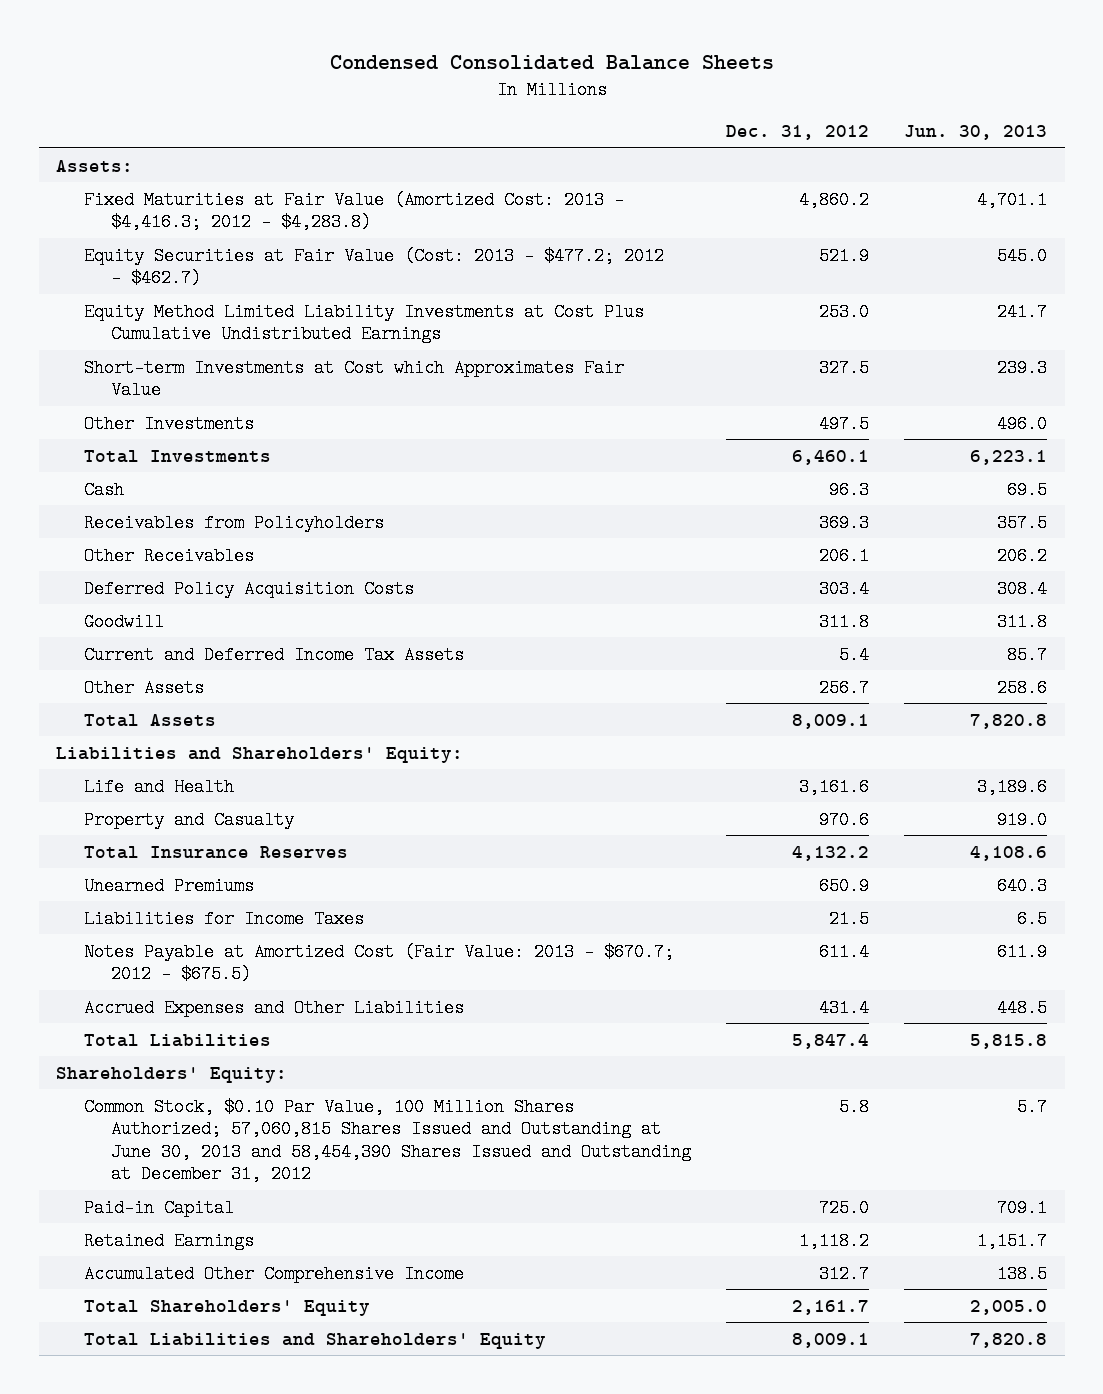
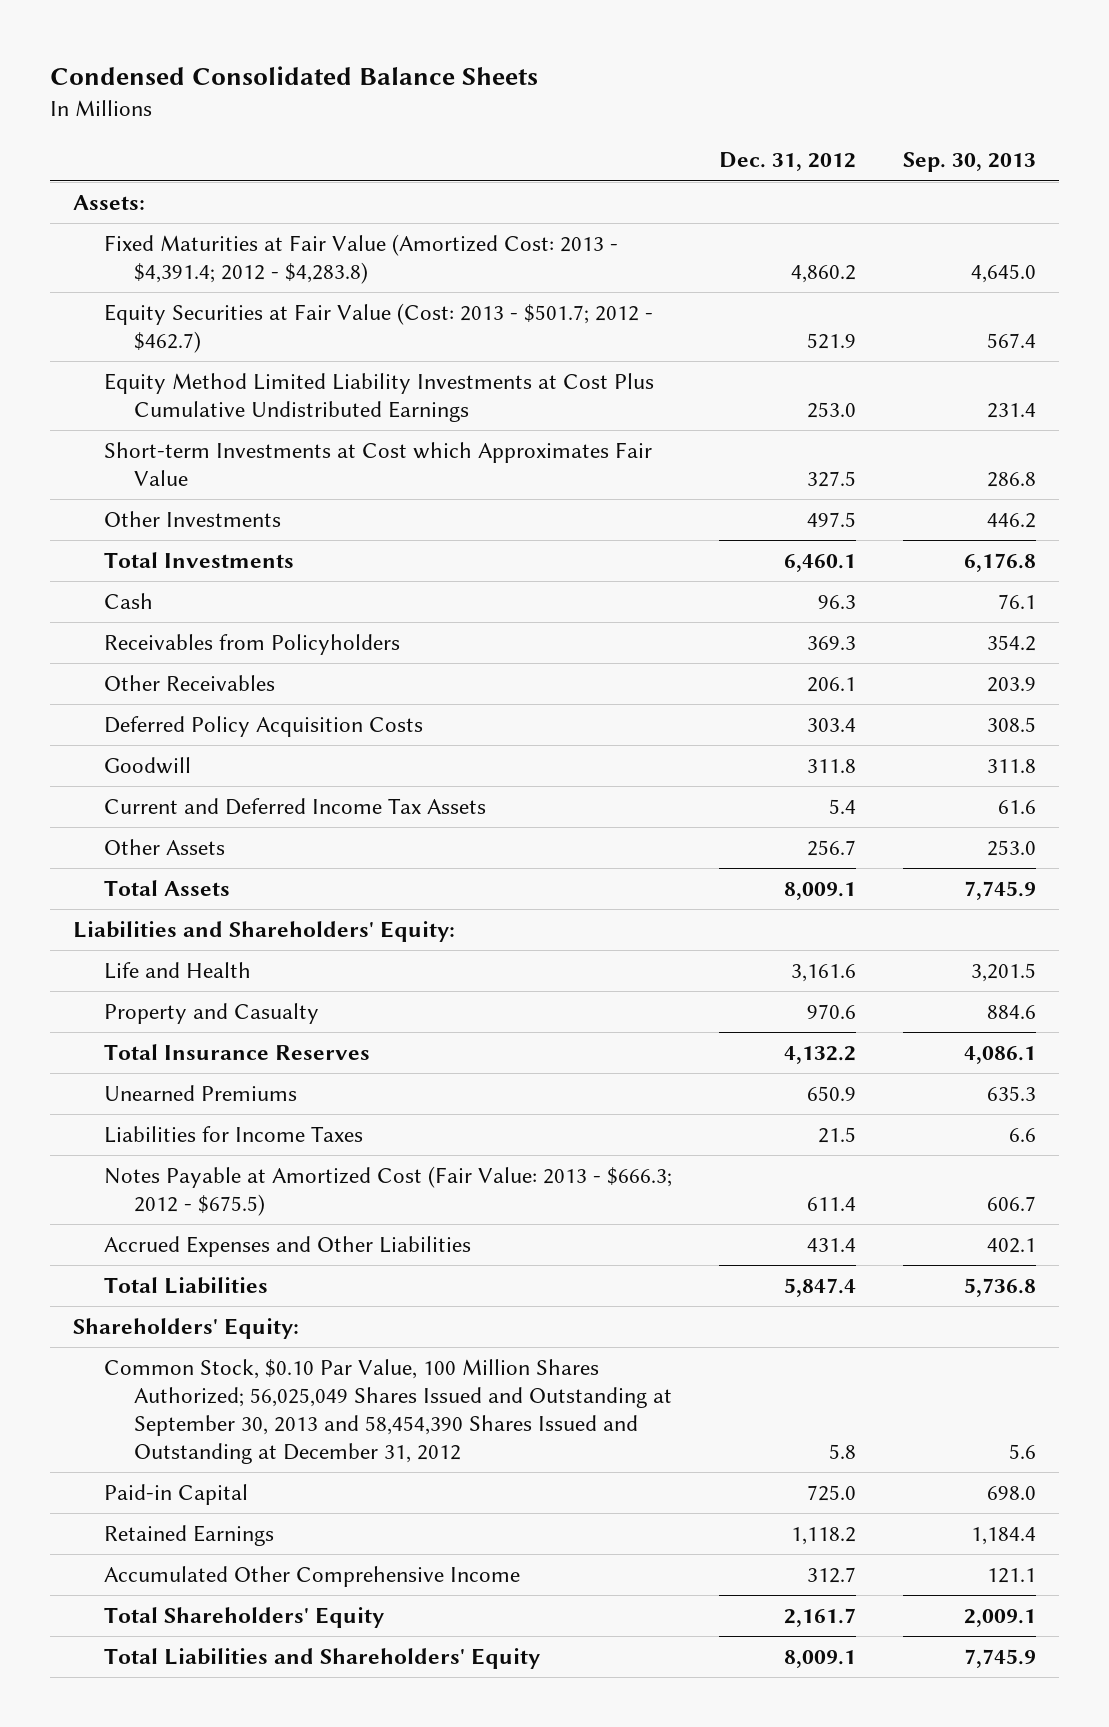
- | Dec. 31, 2012 | Jun. 30, 2013
+ | Dec. 31, 2012 | Sep. 30, 2013
- Fixed Maturities at Fair Value (Amortized Cost: 2013 - $4,416.3; 2012 - $4,283.8) | 4,860.2 | 4,701.1
- Equity Securities at Fair Value (Cost: 2013 - $477.2; 2012 - $462.7) | 521.9 | 545.0
+ Fixed Maturities at Fair Value (Amortized Cost: 2013 - $4,391.4; 2012 - $4,283.8) | 4,860.2 | 4,645.0
+ Equity Securities at Fair Value (Cost: 2013 - $501.7; 2012 - $462.7) | 521.9 | 567.4
- Notes Payable at Amortized Cost (Fair Value: 2013 - $670.7; 2012 - $675.5) | 611.4 | 611.9
+ Notes Payable at Amortized Cost (Fair Value: 2013 - $666.3; 2012 - $675.5) | 611.4 | 606.7
- Common Stock, $0.10 Par Value, 100 Million Shares Authorized; 57,060,815 Shares Issued and Outstanding at June 30, 2013 and 58,454,390 Shares Issued and Outstanding at December 31, 2012 | 5.8 | 5.7
+ Common Stock, $0.10 Par Value, 100 Million Shares Authorized; 56,025,049 Shares Issued and Outstanding at September 30, 2013 and 58,454,390 Shares Issued and Outstanding at December 31, 2012 | 5.8 | 5.6

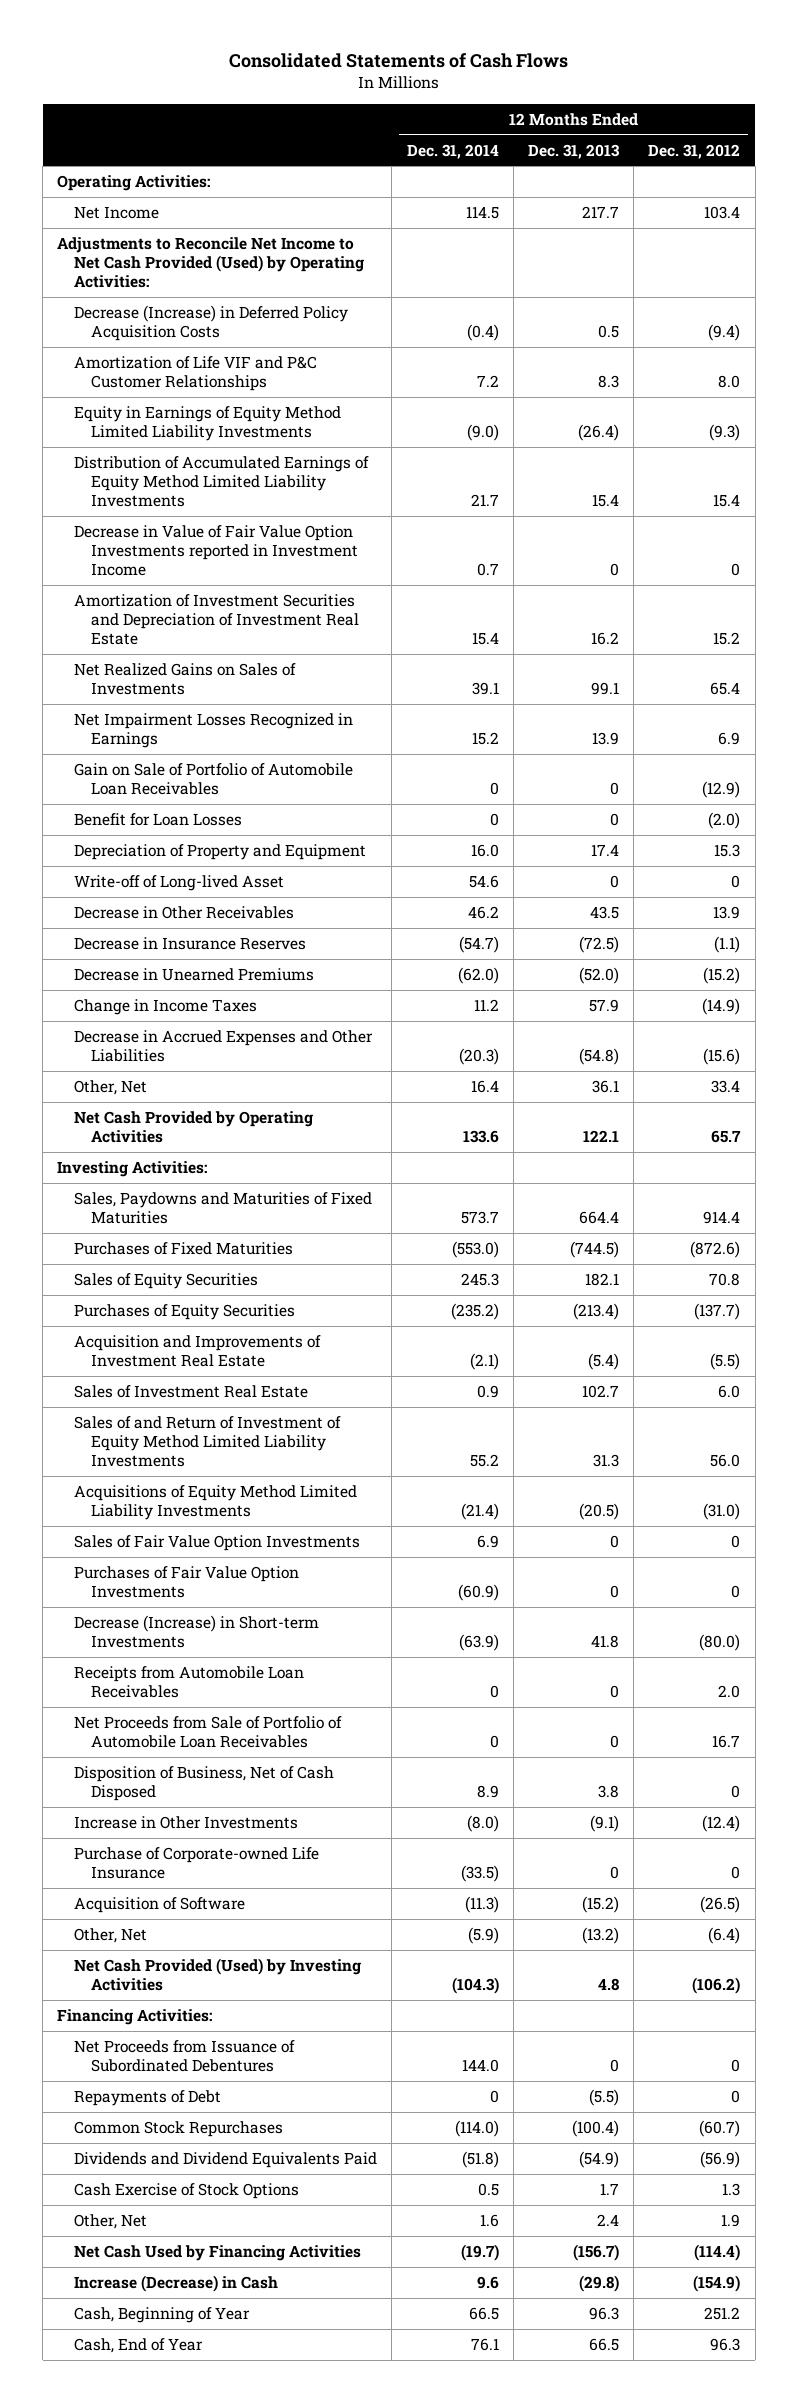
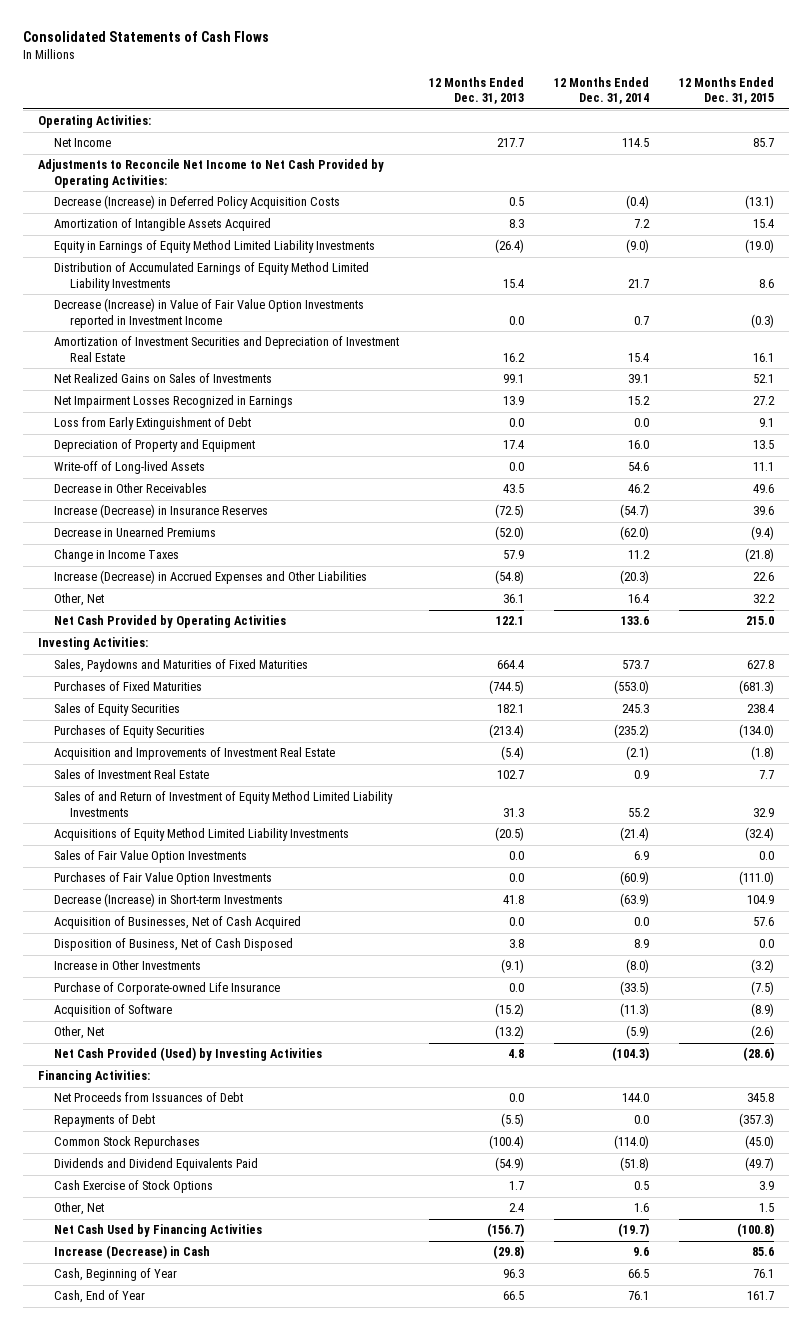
- | 12 Months Ended Dec. 31, 2014 | 12 Months Ended Dec. 31, 2013 | 12 Months Ended Dec. 31, 2012
+ | 12 Months Ended Dec. 31, 2013 | 12 Months Ended Dec. 31, 2014 | 12 Months Ended Dec. 31, 2015
- Adjustments to Reconcile Net Income to Net Cash Provided (Used) by Operating Activities:
+ Adjustments to Reconcile Net Income to Net Cash Provided by Operating Activities:
- Amortization of Life VIF and P&C Customer Relationships | 7.2 | 8.3 | 8.0
+ Amortization of Intangible Assets Acquired | 8.3 | 7.2 | 15.4
- Decrease in Value of Fair Value Option Investments reported in Investment Income | 0.7 | 0 | 0
+ Decrease (Increase) in Value of Fair Value Option Investments reported in Investment Income | 0.0 | 0.7 | (0.3)
- Gain on Sale of Portfolio of Automobile Loan Receivables | 0 | 0 | (12.9)
- Benefit for Loan Losses | 0 | 0 | (2.0)
+ Loss from Early Extinguishment of Debt | 0.0 | 0.0 | 9.1
- Write-off of Long-lived Asset | 54.6 | 0 | 0
+ Write-off of Long-lived Assets | 0.0 | 54.6 | 11.1
- Decrease in Insurance Reserves | (54.7) | (72.5) | (1.1)
+ Increase (Decrease) in Insurance Reserves | (72.5) | (54.7) | 39.6
- Decrease in Accrued Expenses and Other Liabilities | (20.3) | (54.8) | (15.6)
+ Increase (Decrease) in Accrued Expenses and Other Liabilities | (54.8) | (20.3) | 22.6
- Sales of Fair Value Option Investments | 6.9 | 0 | 0
- Purchases of Fair Value Option Investments | (60.9) | 0 | 0
+ Sales of Fair Value Option Investments | 0.0 | 6.9 | 0.0
+ Purchases of Fair Value Option Investments | 0.0 | (60.9) | (111.0)
- Receipts from Automobile Loan Receivables | 0 | 0 | 2.0
- Net Proceeds from Sale of Portfolio of Automobile Loan Receivables | 0 | 0 | 16.7
+ Acquisition of Businesses, Net of Cash Acquired | 0.0 | 0.0 | 57.6
- Purchase of Corporate-owned Life Insurance | (33.5) | 0 | 0
+ Purchase of Corporate-owned Life Insurance | 0.0 | (33.5) | (7.5)
- Net Proceeds from Issuance of Subordinated Debentures | 144.0 | 0 | 0
- Repayments of Debt | 0 | (5.5) | 0
+ Net Proceeds from Issuances of Debt | 0.0 | 144.0 | 345.8
+ Repayments of Debt | (5.5) | 0.0 | (357.3)

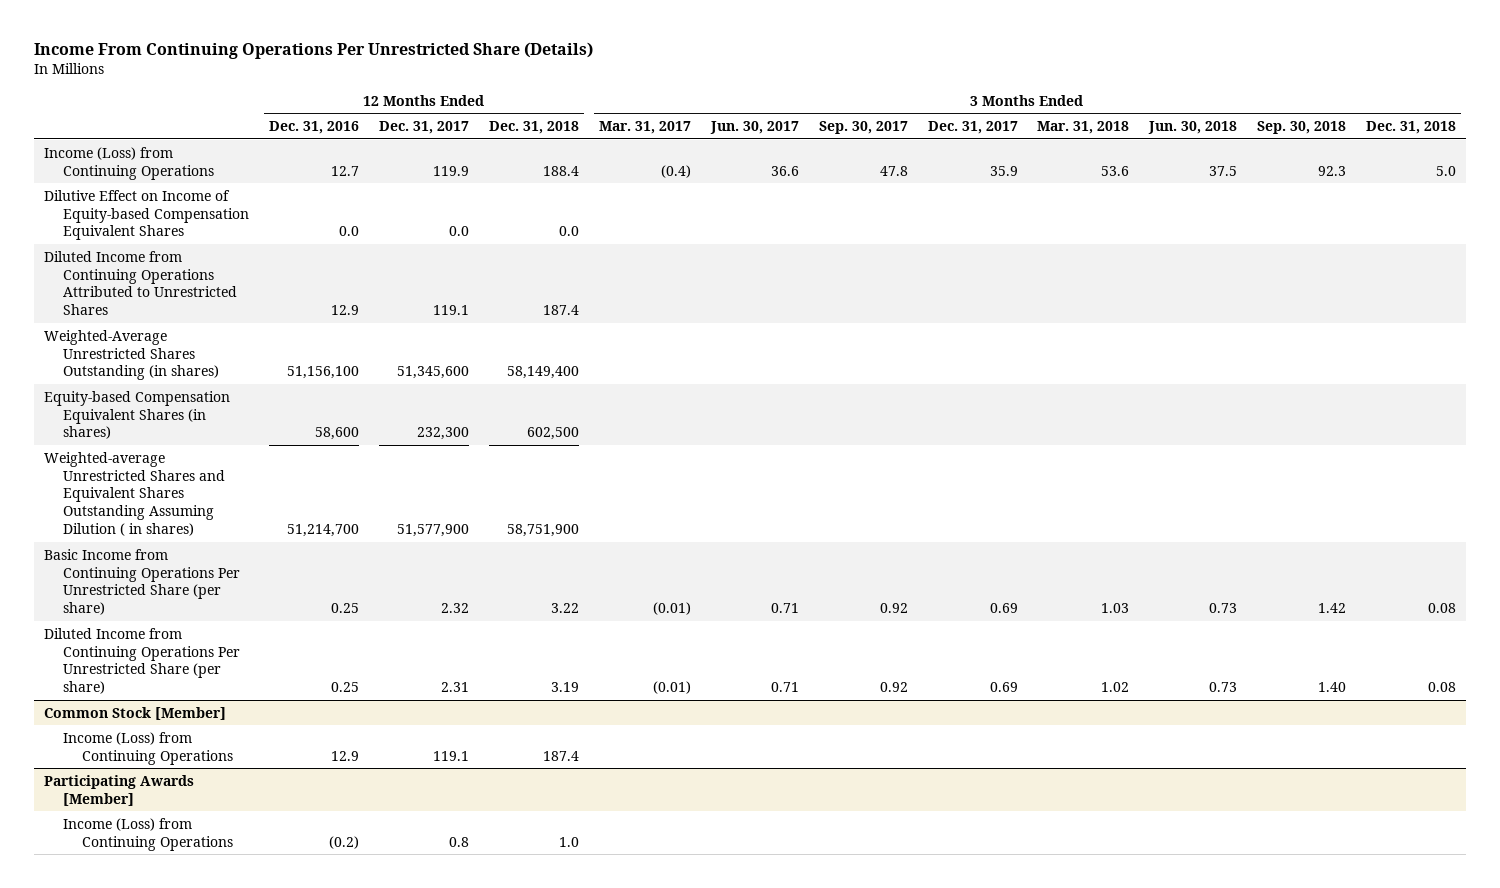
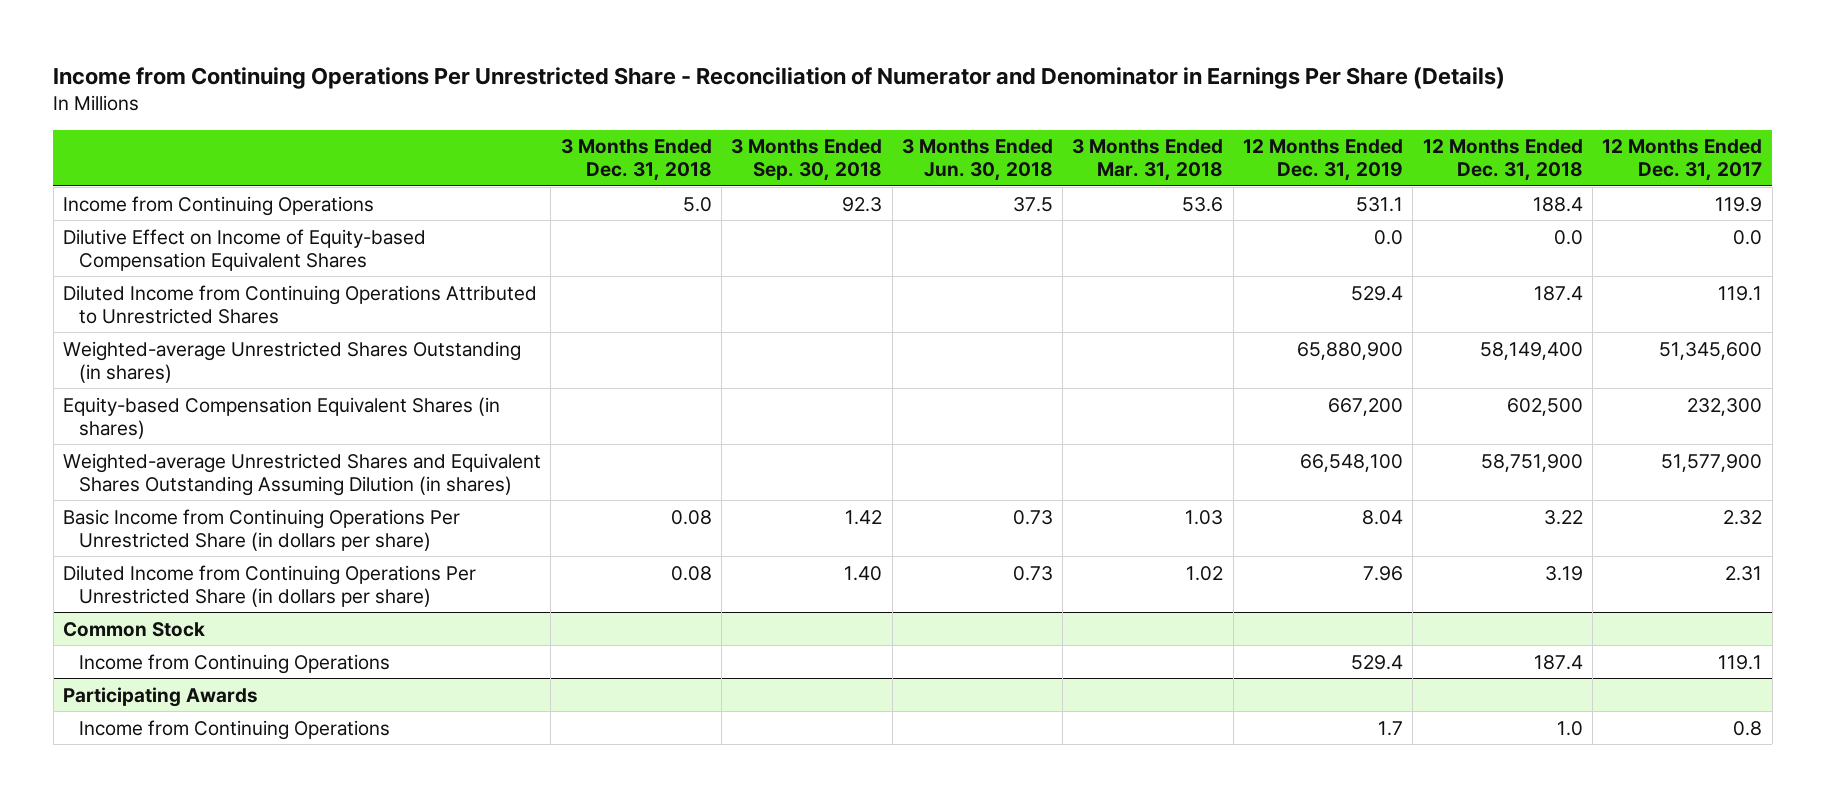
- Income From Continuing Operations Per Unrestricted Share (Details)
+ Income from Continuing Operations Per Unrestricted Share - Reconciliation of Numerator and Denominator in Earnings Per Share (Details)
- | 12 Months Ended Dec. 31, 2016 | 12 Months Ended Dec. 31, 2017 | 12 Months Ended Dec. 31, 2018 | 3 Months Ended Mar. 31, 2017 | 3 Months Ended Jun. 30, 2017 | 3 Months Ended Sep. 30, 2017 | 3 Months Ended Dec. 31, 2017 | 3 Months Ended Mar. 31, 2018 | 3 Months Ended Jun. 30, 2018 | 3 Months Ended Sep. 30, 2018 | 3 Months Ended Dec. 31, 2018
+ | 3 Months Ended Dec. 31, 2018 | 3 Months Ended Sep. 30, 2018 | 3 Months Ended Jun. 30, 2018 | 3 Months Ended Mar. 31, 2018 | 12 Months Ended Dec. 31, 2019 | 12 Months Ended Dec. 31, 2018 | 12 Months Ended Dec. 31, 2017
- Income (Loss) from Continuing Operations | 12.7 | 119.9 | 188.4 | (0.4) | 36.6 | 47.8 | 35.9 | 53.6 | 37.5 | 92.3 | 5.0
+ Income from Continuing Operations | 5.0 | 92.3 | 37.5 | 53.6 | 531.1 | 188.4 | 119.9
- Weighted-Average Unrestricted Shares Outstanding (in shares) | 51,156,100 | 51,345,600 | 58,149,400 | | | | | | | |
+ Weighted-average Unrestricted Shares Outstanding (in shares) | | | | | 65,880,900 | 58,149,400 | 51,345,600
- Weighted-average Unrestricted Shares and Equivalent Shares Outstanding Assuming Dilution ( in shares) | 51,214,700 | 51,577,900 | 58,751,900 | | | | | | | |
- Basic Income from Continuing Operations Per Unrestricted Share (per share) | 0.25 | 2.32 | 3.22 | (0.01) | 0.71 | 0.92 | 0.69 | 1.03 | 0.73 | 1.42 | 0.08
- Diluted Income from Continuing Operations Per Unrestricted Share (per share) | 0.25 | 2.31 | 3.19 | (0.01) | 0.71 | 0.92 | 0.69 | 1.02 | 0.73 | 1.40 | 0.08
- Common Stock [Member]
- Income (Loss) from Continuing Operations | 12.9 | 119.1 | 187.4 | | | | | | | |
- Participating Awards [Member]
- Income (Loss) from Continuing Operations | (0.2) | 0.8 | 1.0 | | | | | | | |
+ Weighted-average Unrestricted Shares and Equivalent Shares Outstanding Assuming Dilution (in shares) | | | | | 66,548,100 | 58,751,900 | 51,577,900
+ Basic Income from Continuing Operations Per Unrestricted Share (in dollars per share) | 0.08 | 1.42 | 0.73 | 1.03 | 8.04 | 3.22 | 2.32
+ Diluted Income from Continuing Operations Per Unrestricted Share (in dollars per share) | 0.08 | 1.40 | 0.73 | 1.02 | 7.96 | 3.19 | 2.31
+ Common Stock
+ Income from Continuing Operations | | | | | 529.4 | 187.4 | 119.1
+ Participating Awards
+ Income from Continuing Operations | | | | | 1.7 | 1.0 | 0.8

